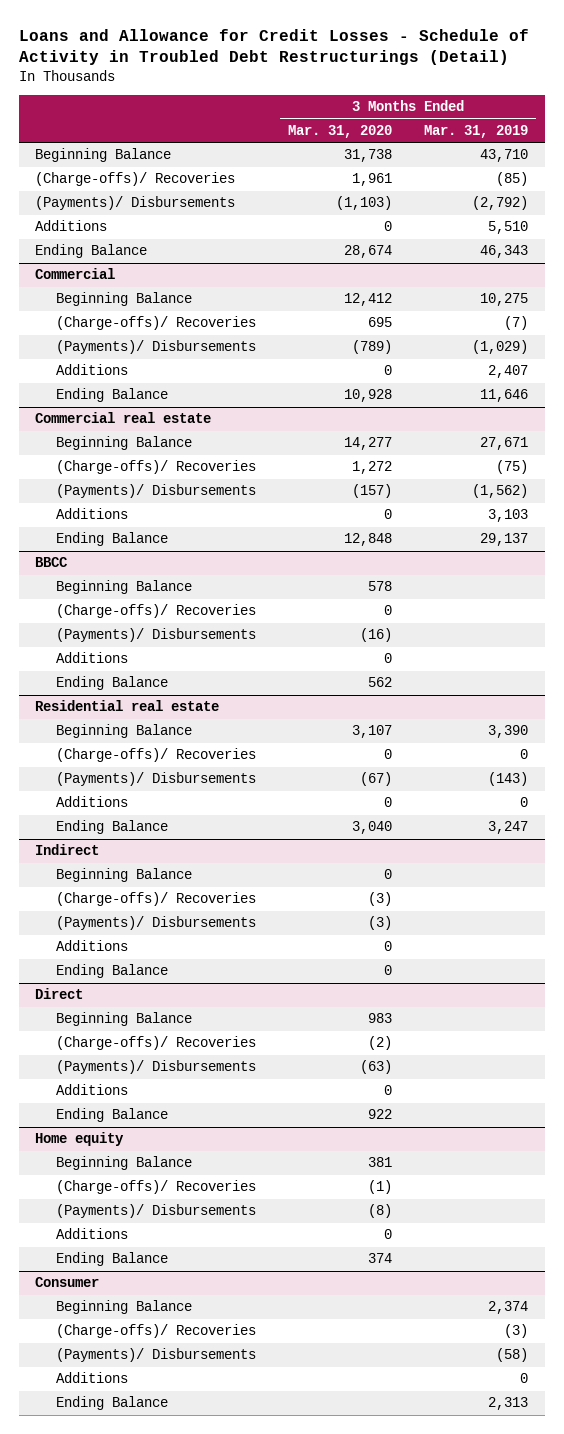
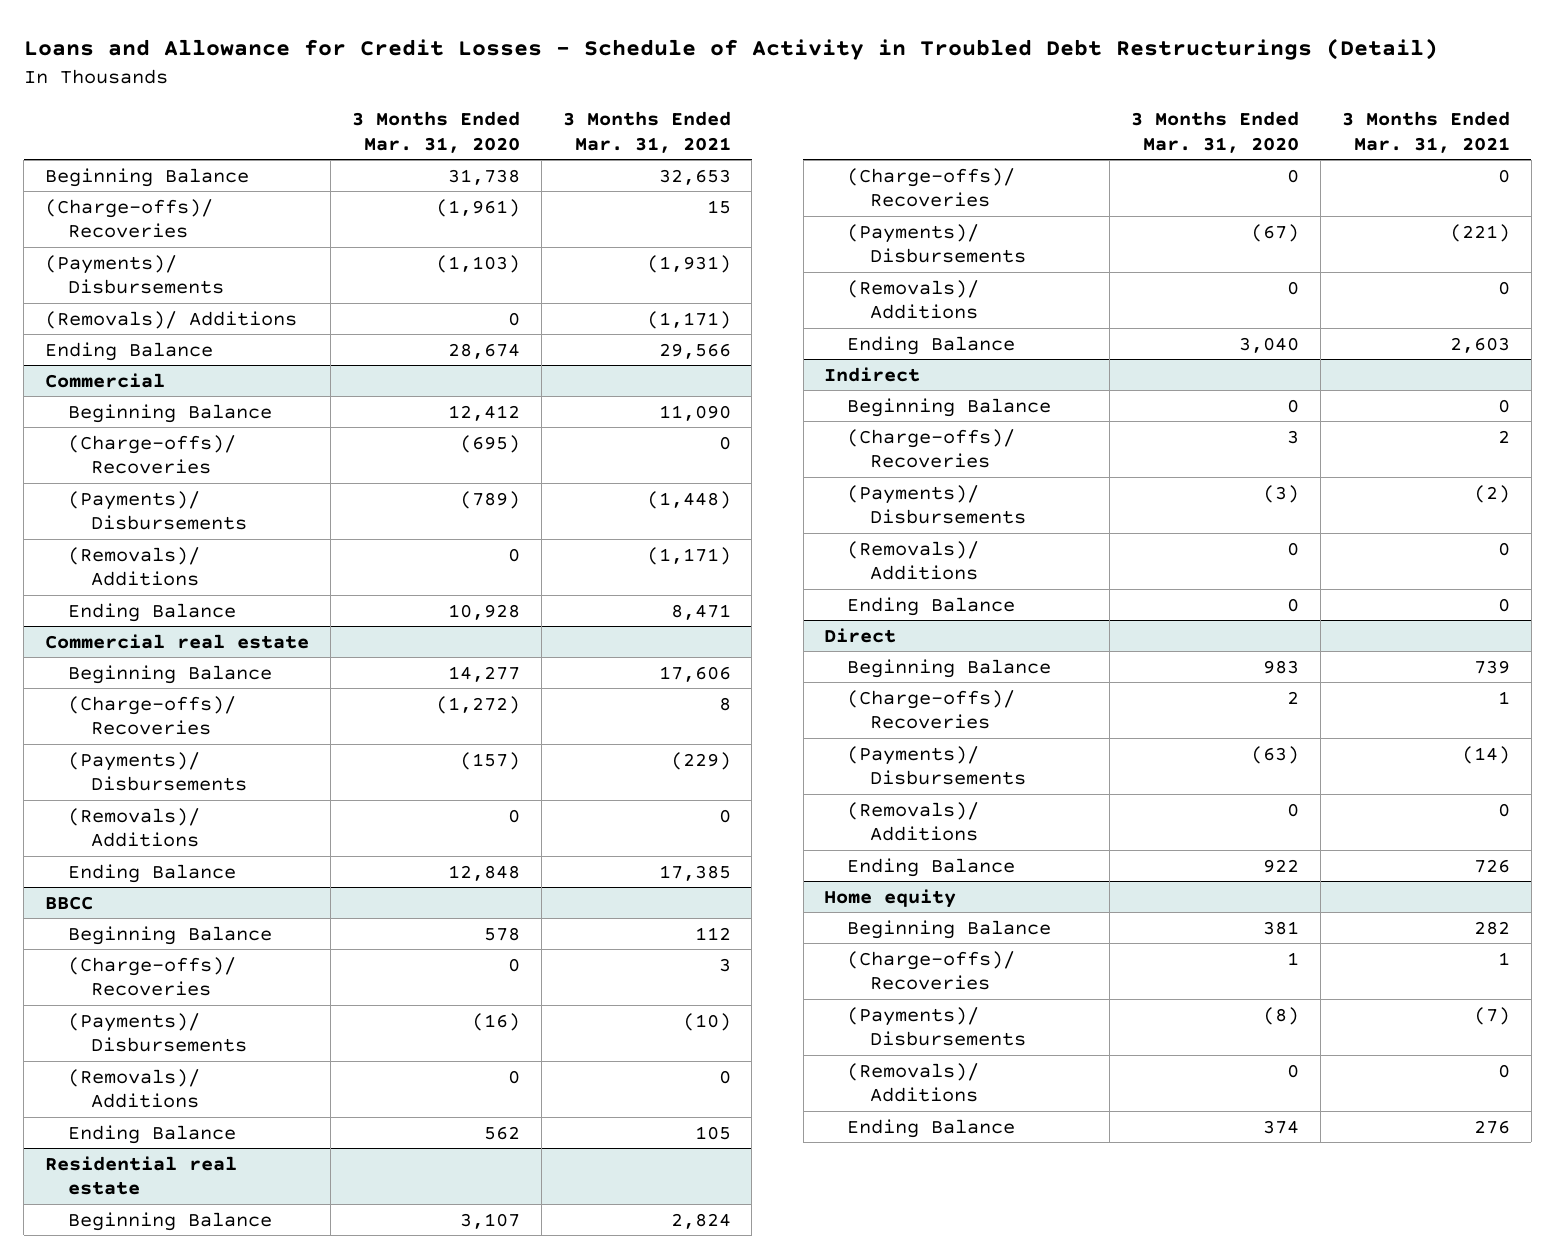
- | 3 Months Ended Mar. 31, 2020 | 3 Months Ended Mar. 31, 2019
+ | 3 Months Ended Mar. 31, 2020 | 3 Months Ended Mar. 31, 2021
- (Charge-offs)/ Recoveries | 1,961 | (85)
+ (Charge-offs)/ Recoveries | (1,961) | 15
- Additions | 0 | 5,510
+ (Removals)/ Additions | 0 | (1,171)
@ Commercial
- (Charge-offs)/ Recoveries | 695 | (7)
+ (Charge-offs)/ Recoveries | (695) | 0
- Additions | 0 | 2,407
+ (Removals)/ Additions | 0 | (1,171)
@ Commercial real estate
- (Charge-offs)/ Recoveries | 1,272 | (75)
+ (Charge-offs)/ Recoveries | (1,272) | 8
- Additions | 0 | 3,103
+ (Removals)/ Additions | 0 | 0
@ BBCC
- Additions | 0 |
+ (Removals)/ Additions | 0 | 0
@ Residential real estate
- Additions | 0 | 0
+ (Removals)/ Additions | 0 | 0
@ Indirect
- (Charge-offs)/ Recoveries | (3) |
+ (Charge-offs)/ Recoveries | 3 | 2
- Additions | 0 |
+ (Removals)/ Additions | 0 | 0
@ Direct
- (Charge-offs)/ Recoveries | (2) |
+ (Charge-offs)/ Recoveries | 2 | 1
- Additions | 0 |
+ (Removals)/ Additions | 0 | 0
@ Home equity
- (Charge-offs)/ Recoveries | (1) |
+ (Charge-offs)/ Recoveries | 1 | 1
- Additions | 0 |
+ (Removals)/ Additions | 0 | 0
- Consumer
- Beginning Balance | | 2,374
- (Charge-offs)/ Recoveries | | (3)
- (Payments)/ Disbursements | | (58)
- Additions | | 0
- Ending Balance | | 2,313

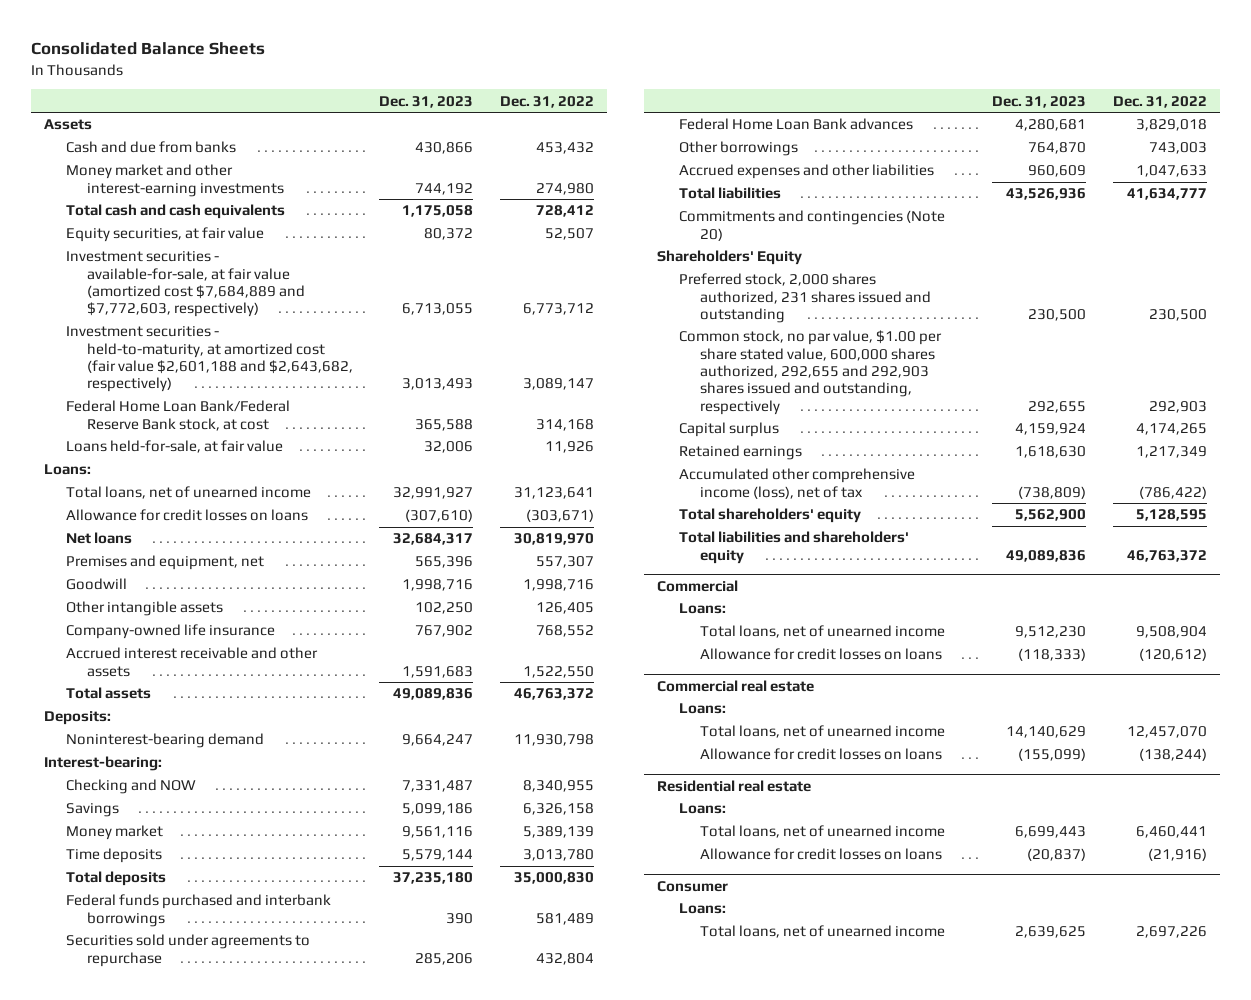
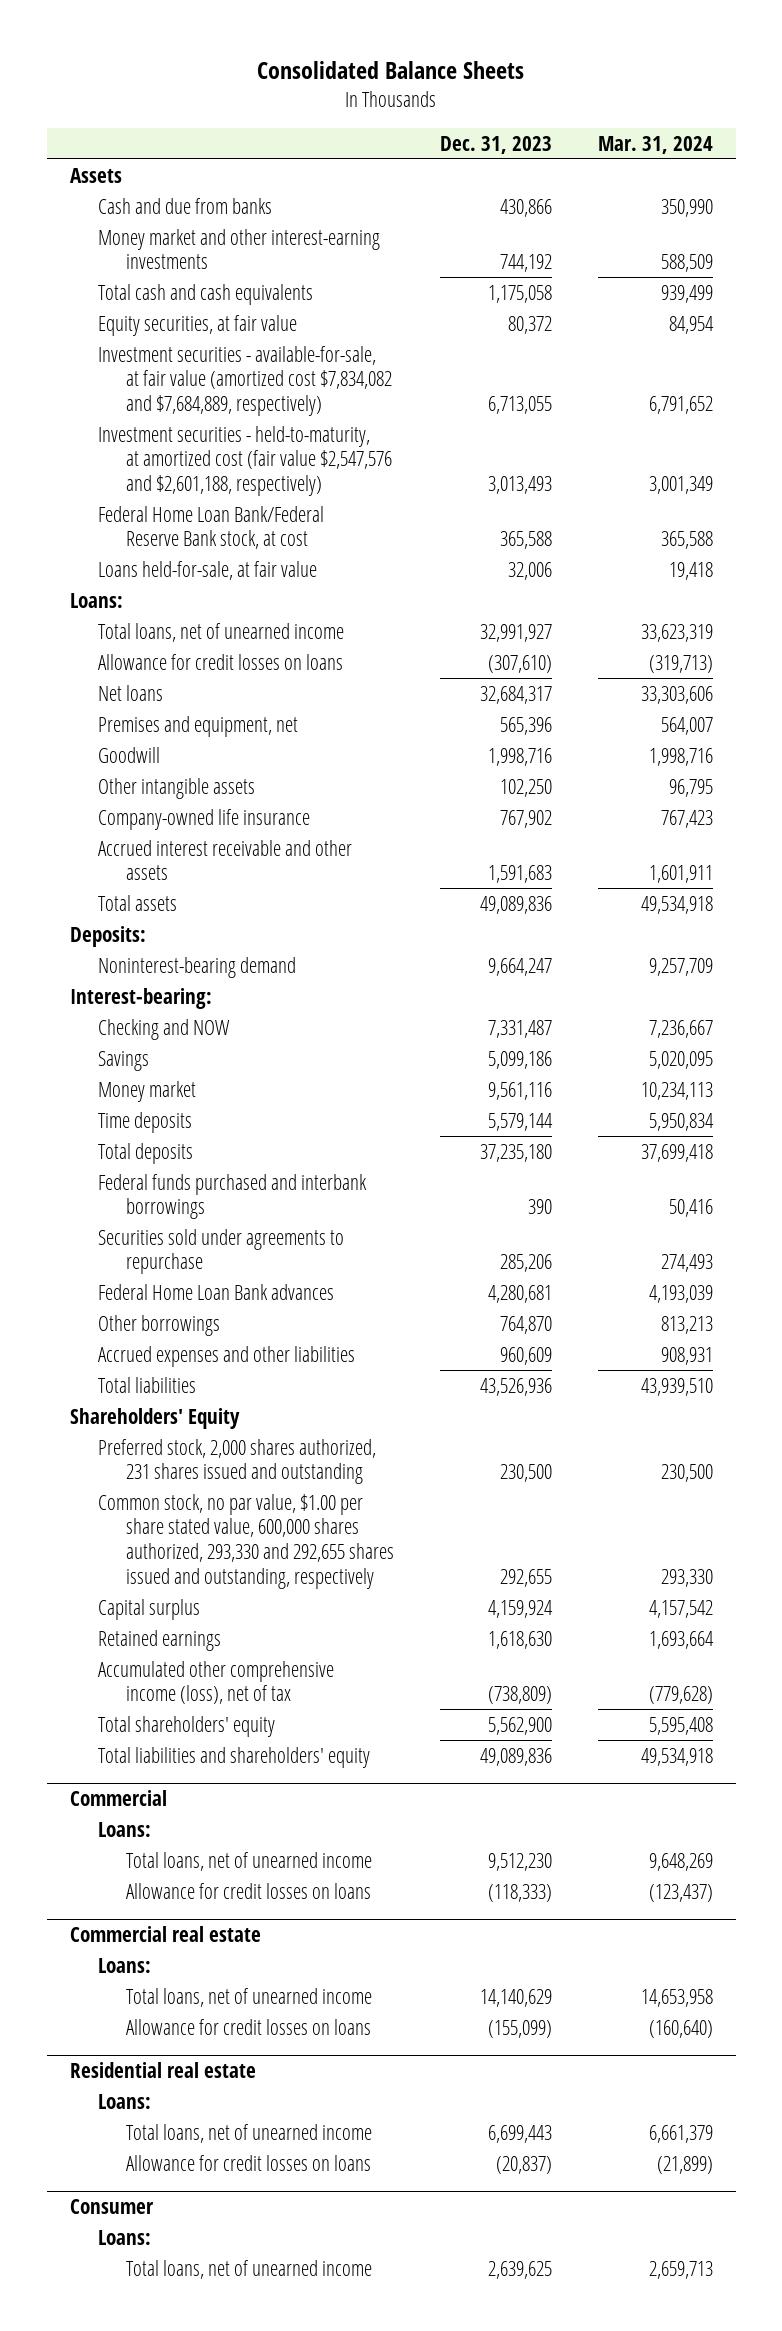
- | Dec. 31, 2023 | Dec. 31, 2022
+ | Dec. 31, 2023 | Mar. 31, 2024
- Investment securities - available-for-sale, at fair value (amortized cost $7,684,889 and $7,772,603, respectively) | 6,713,055 | 6,773,712
- Investment securities - held-to-maturity, at amortized cost (fair value $2,601,188 and $2,643,682, respectively) | 3,013,493 | 3,089,147
+ Investment securities - available-for-sale, at fair value (amortized cost $7,834,082 and $7,684,889, respectively) | 6,713,055 | 6,791,652
+ Investment securities - held-to-maturity, at amortized cost (fair value $2,547,576 and $2,601,188, respectively) | 3,013,493 | 3,001,349
- Commitments and contingencies (Note 20)
- Common stock, no par value, $1.00 per share stated value, 600,000 shares authorized, 292,655 and 292,903 shares issued and outstanding, respectively | 292,655 | 292,903
+ Common stock, no par value, $1.00 per share stated value, 600,000 shares authorized, 293,330 and 292,655 shares issued and outstanding, respectively | 292,655 | 293,330

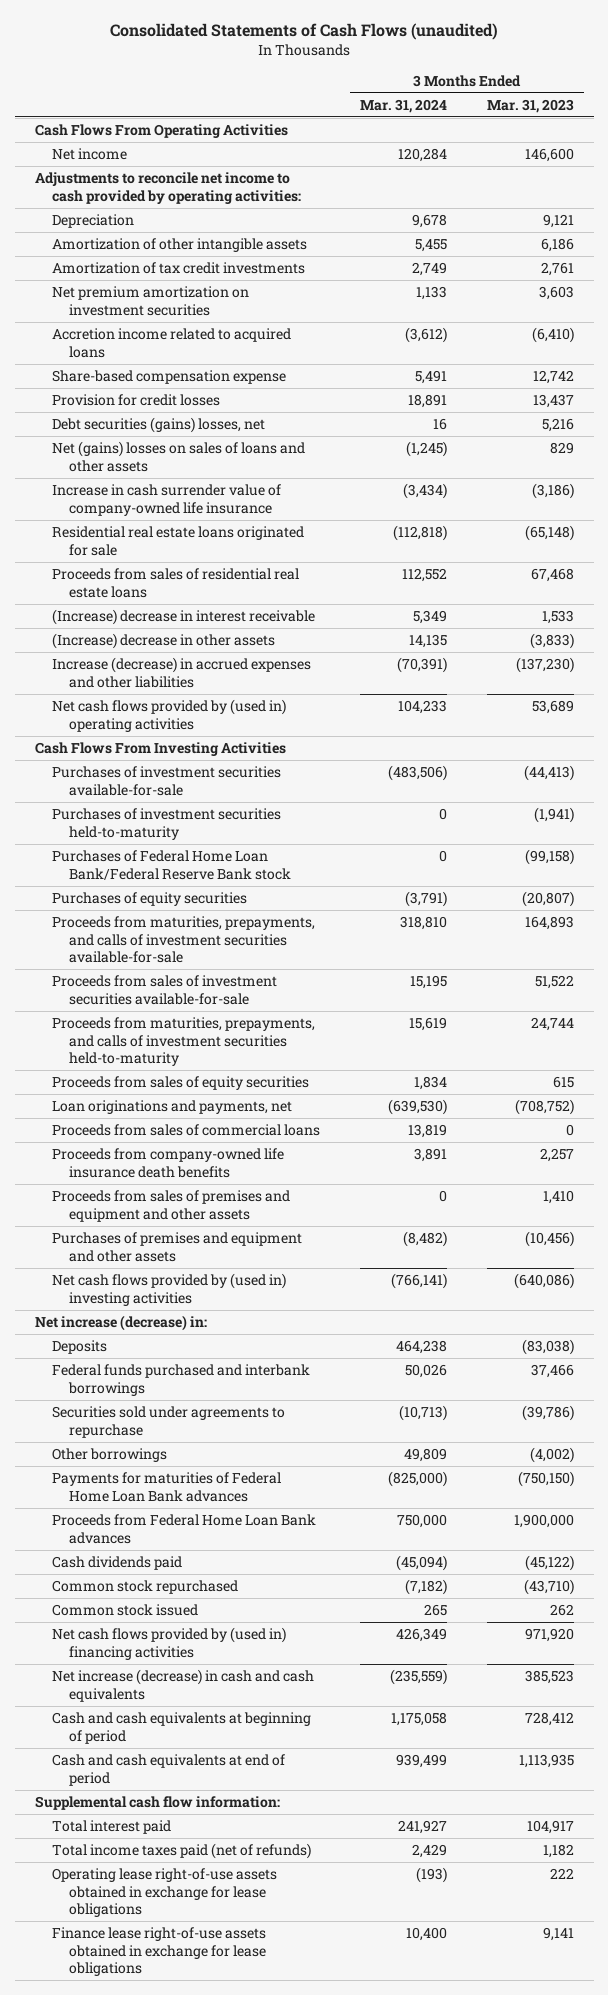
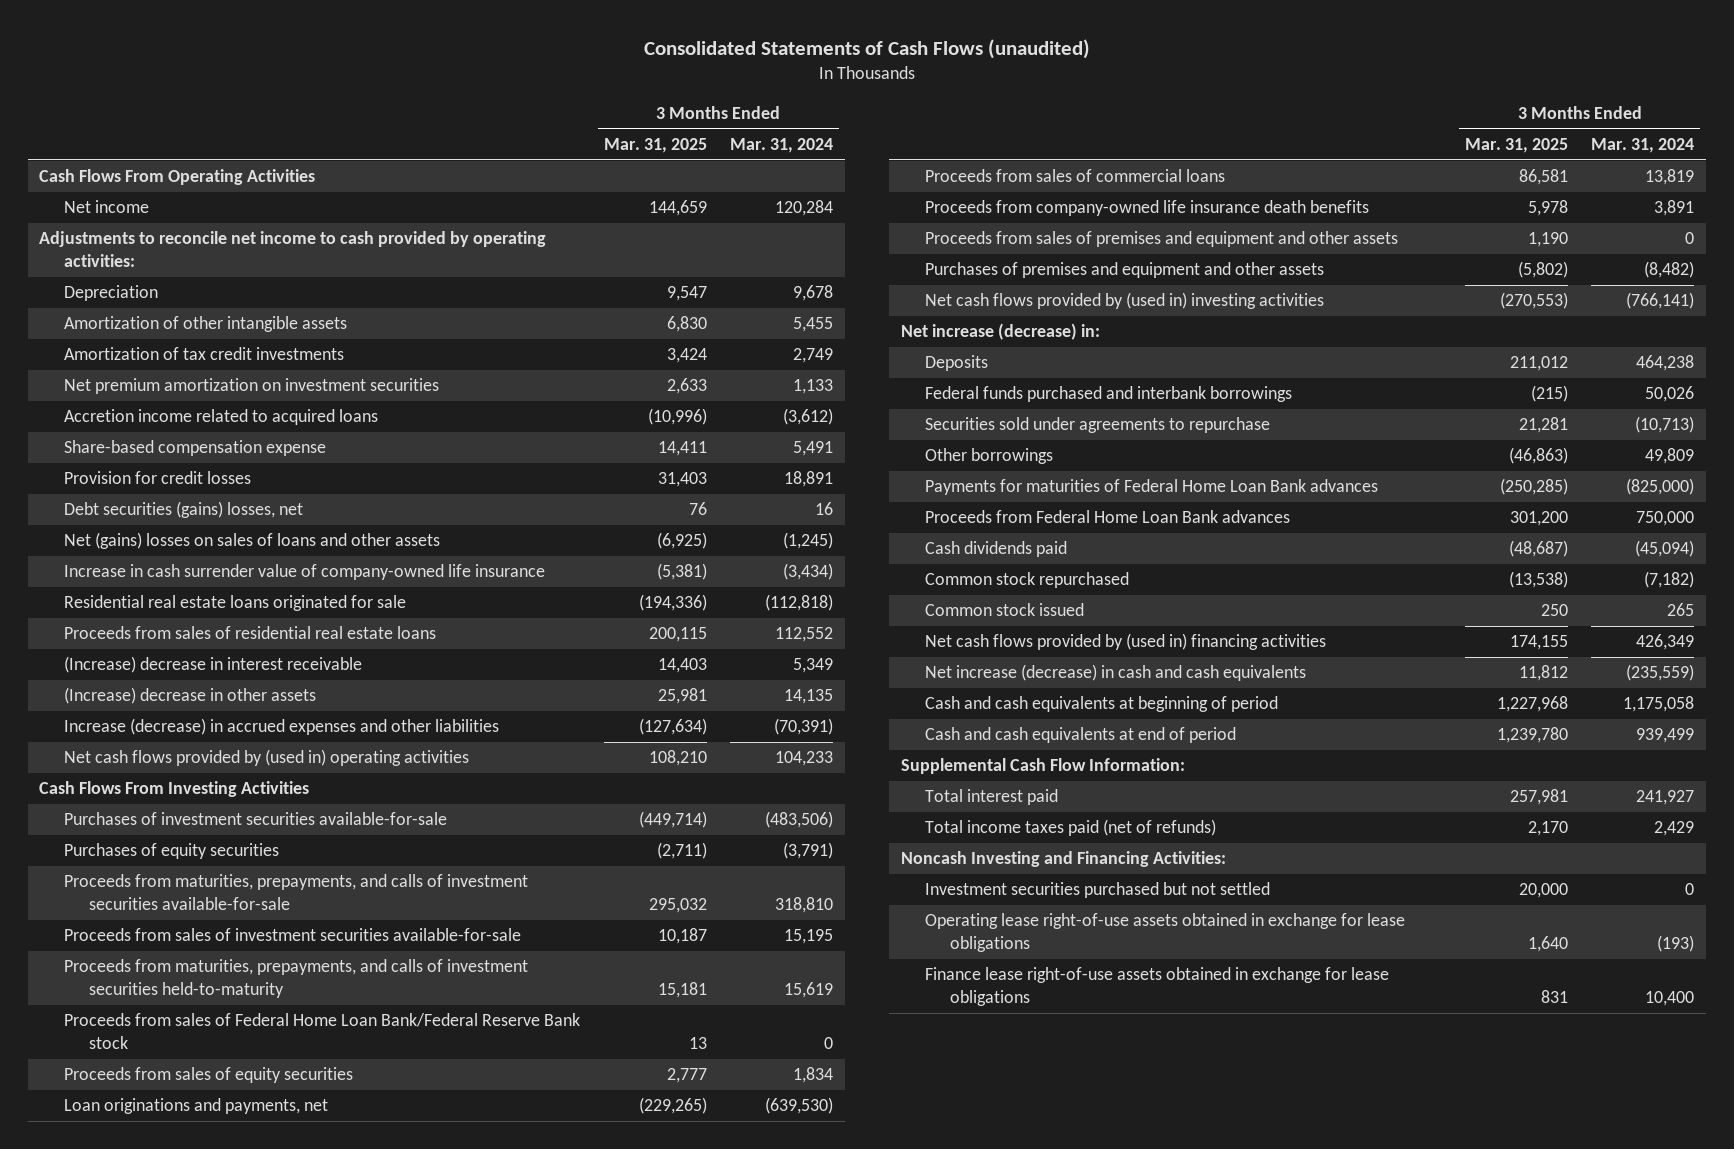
- | 3 Months Ended Mar. 31, 2024 | 3 Months Ended Mar. 31, 2023
+ | 3 Months Ended Mar. 31, 2025 | 3 Months Ended Mar. 31, 2024
- Purchases of investment securities held-to-maturity | 0 | (1,941)
- Purchases of Federal Home Loan Bank/Federal Reserve Bank stock | 0 | (99,158)
+ Proceeds from sales of Federal Home Loan Bank/Federal Reserve Bank stock | 13 | 0
- Supplemental cash flow information:
+ Supplemental Cash Flow Information:
+ Noncash Investing and Financing Activities:
+ Investment securities purchased but not settled | 20,000 | 0

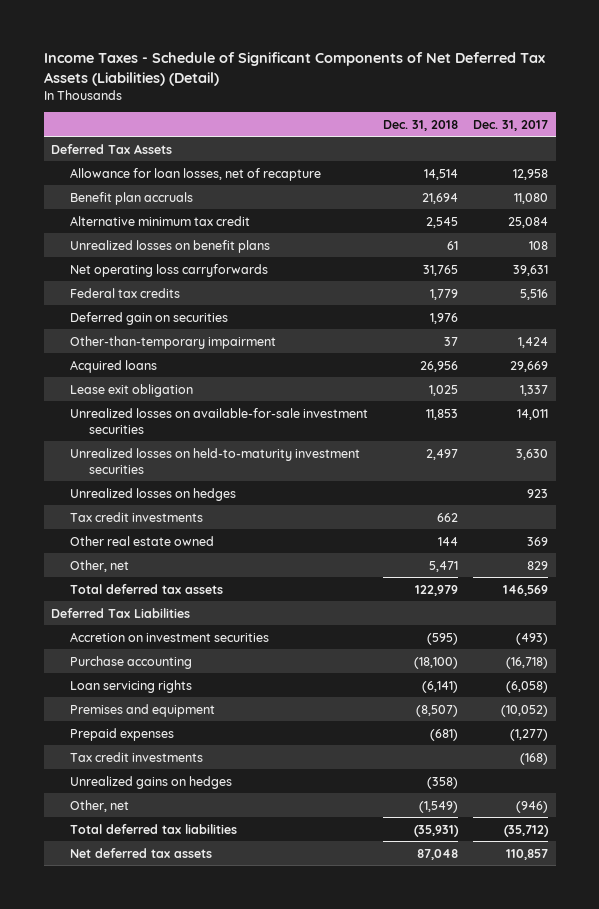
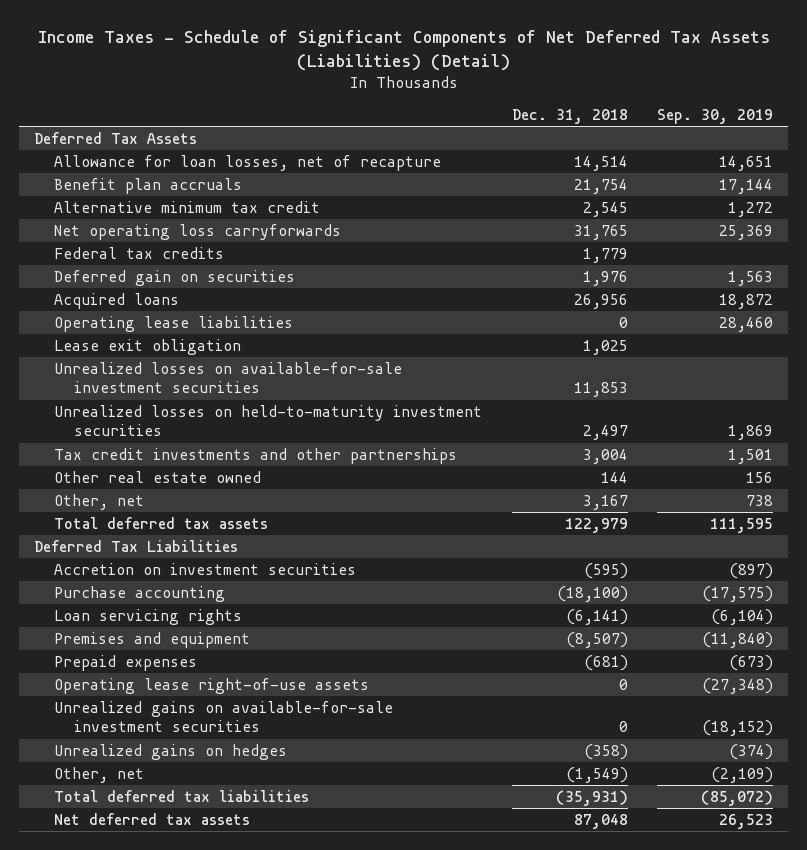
- | Dec. 31, 2018 | Dec. 31, 2017
+ | Dec. 31, 2018 | Sep. 30, 2019
- Benefit plan accruals | 21,694 | 11,080
+ Benefit plan accruals | 21,754 | 17,144
- Unrealized losses on benefit plans | 61 | 108
- Other-than-temporary impairment | 37 | 1,424
+ Operating lease liabilities | 0 | 28,460
- Unrealized losses on hedges | | 923
- Tax credit investments | 662 |
+ Tax credit investments and other partnerships | 3,004 | 1,501
- Other, net | 5,471 | 829
+ Other, net | 3,167 | 738
- Tax credit investments | | (168)
+ Operating lease right-of-use assets | 0 | (27,348)
+ Unrealized gains on available-for-sale investment securities | 0 | (18,152)

